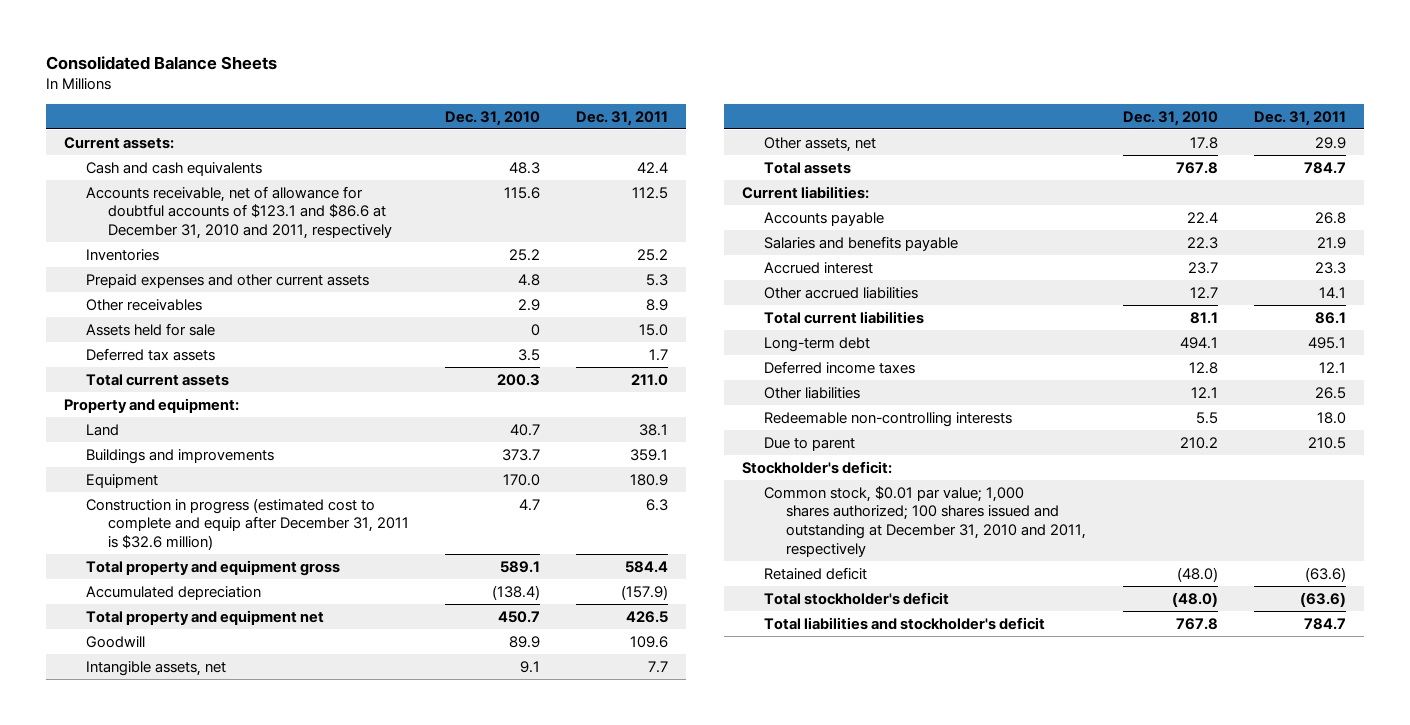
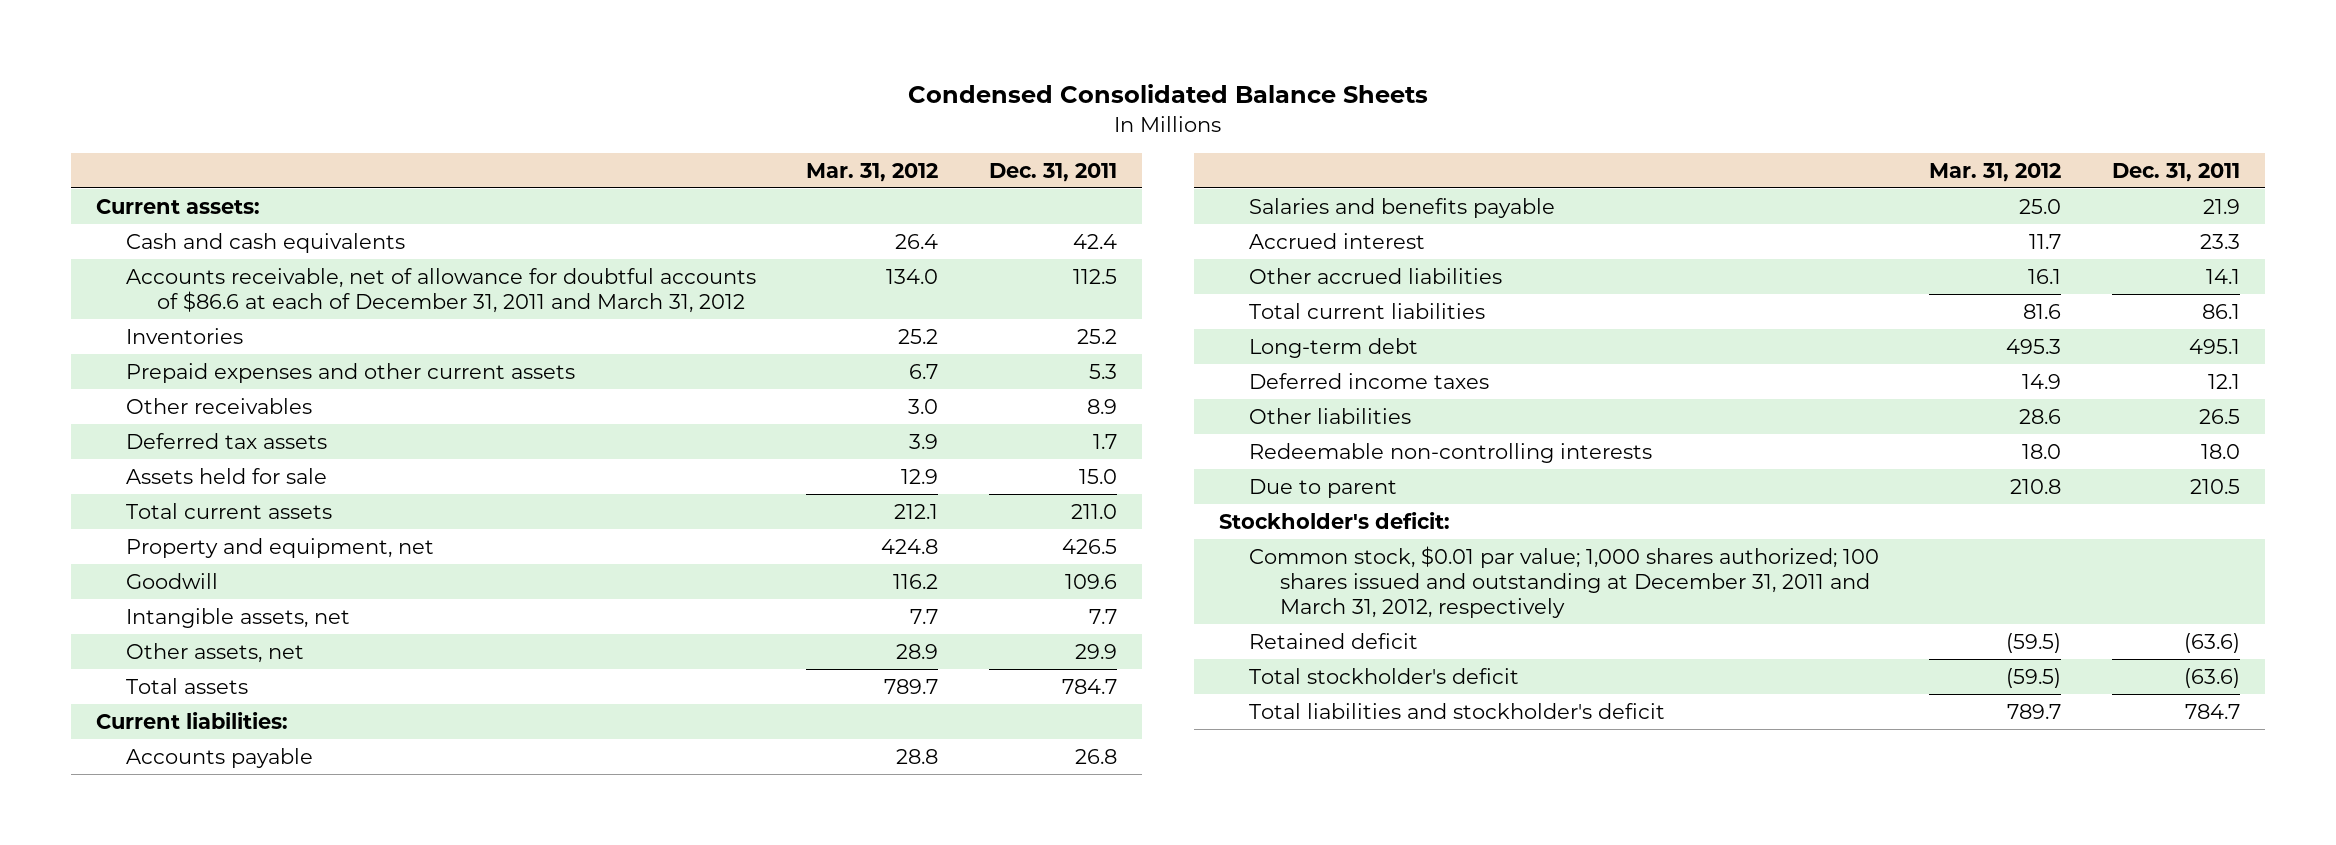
- Consolidated Balance Sheets
+ Condensed Consolidated Balance Sheets
- | Dec. 31, 2010 | Dec. 31, 2011
+ | Mar. 31, 2012 | Dec. 31, 2011
- Accounts receivable, net of allowance for doubtful accounts of $123.1 and $86.6 at December 31, 2010 and 2011, respectively | 115.6 | 112.5
+ Accounts receivable, net of allowance for doubtful accounts of $86.6 at each of December 31, 2011 and March 31, 2012 | 134.0 | 112.5
moved down: Assets held for sale | 12.9 | 15.0
- Property and equipment:
- Land | 40.7 | 38.1
- Buildings and improvements | 373.7 | 359.1
- Equipment | 170.0 | 180.9
- Construction in progress (estimated cost to complete and equip after December 31, 2011 is $32.6 million) | 4.7 | 6.3
- Total property and equipment gross | 589.1 | 584.4
- Accumulated depreciation | (138.4) | (157.9)
- Total property and equipment net | 450.7 | 426.5
+ Property and equipment, net | 424.8 | 426.5
- Common stock, $0.01 par value; 1,000 shares authorized; 100 shares issued and outstanding at December 31, 2010 and 2011, respectively
+ Common stock, $0.01 par value; 1,000 shares authorized; 100 shares issued and outstanding at December 31, 2011 and March 31, 2012, respectively

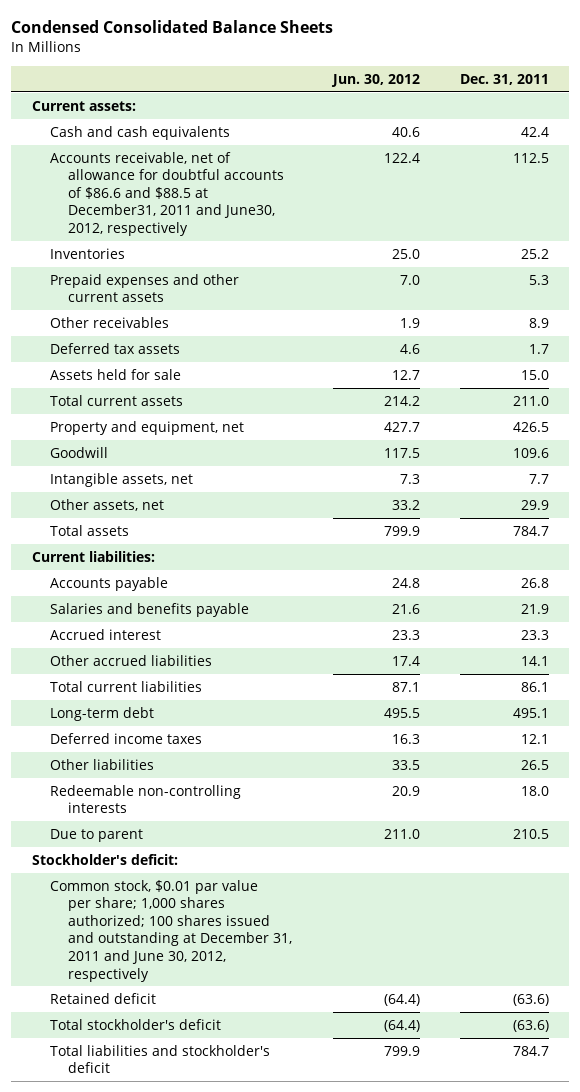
- | Mar. 31, 2012 | Dec. 31, 2011
+ | Jun. 30, 2012 | Dec. 31, 2011
- Accounts receivable, net of allowance for doubtful accounts of $86.6 at each of December 31, 2011 and March 31, 2012 | 134.0 | 112.5
+ Accounts receivable, net of allowance for doubtful accounts of $86.6 and $88.5 at December31, 2011 and June30, 2012, respectively | 122.4 | 112.5
- Common stock, $0.01 par value; 1,000 shares authorized; 100 shares issued and outstanding at December 31, 2011 and March 31, 2012, respectively
+ Common stock, $0.01 par value per share; 1,000 shares authorized; 100 shares issued and outstanding at December 31, 2011 and June 30, 2012, respectively

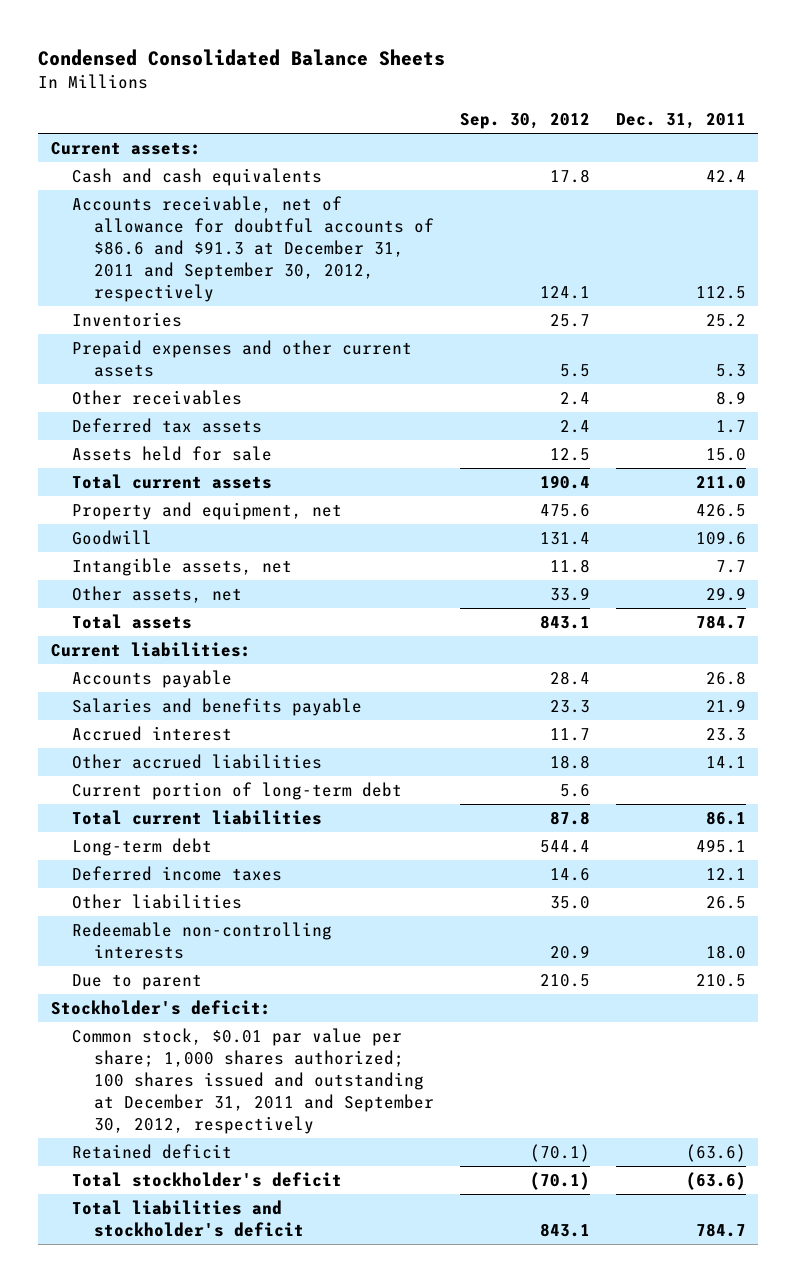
- | Jun. 30, 2012 | Dec. 31, 2011
+ | Sep. 30, 2012 | Dec. 31, 2011
- Accounts receivable, net of allowance for doubtful accounts of $86.6 and $88.5 at December31, 2011 and June30, 2012, respectively | 122.4 | 112.5
+ Accounts receivable, net of allowance for doubtful accounts of $86.6 and $91.3 at December 31, 2011 and September 30, 2012, respectively | 124.1 | 112.5
+ Current portion of long-term debt | 5.6 |
- Common stock, $0.01 par value per share; 1,000 shares authorized; 100 shares issued and outstanding at December 31, 2011 and June 30, 2012, respectively
+ Common stock, $0.01 par value per share; 1,000 shares authorized; 100 shares issued and outstanding at December 31, 2011 and September 30, 2012, respectively

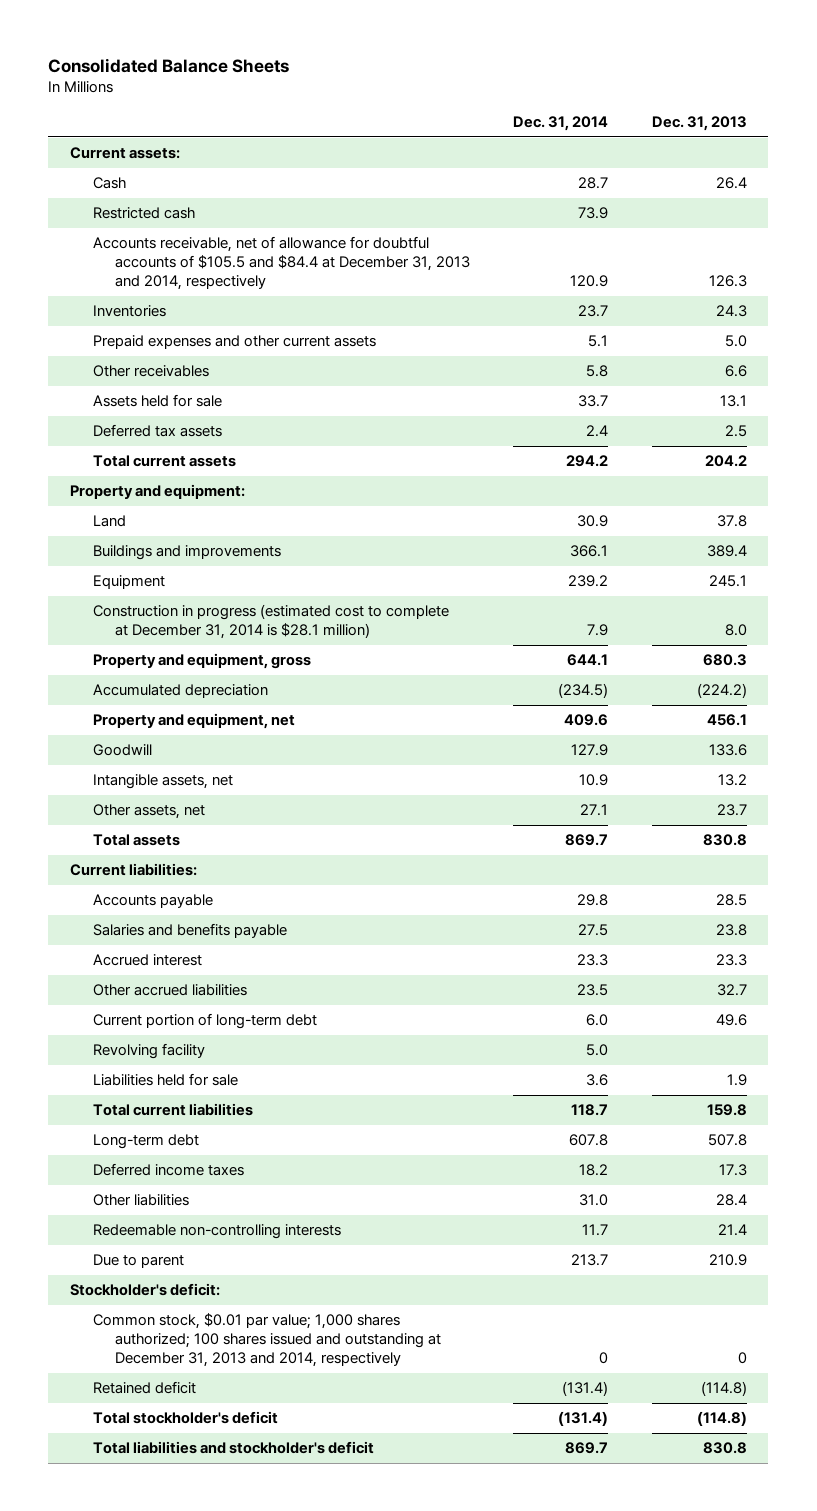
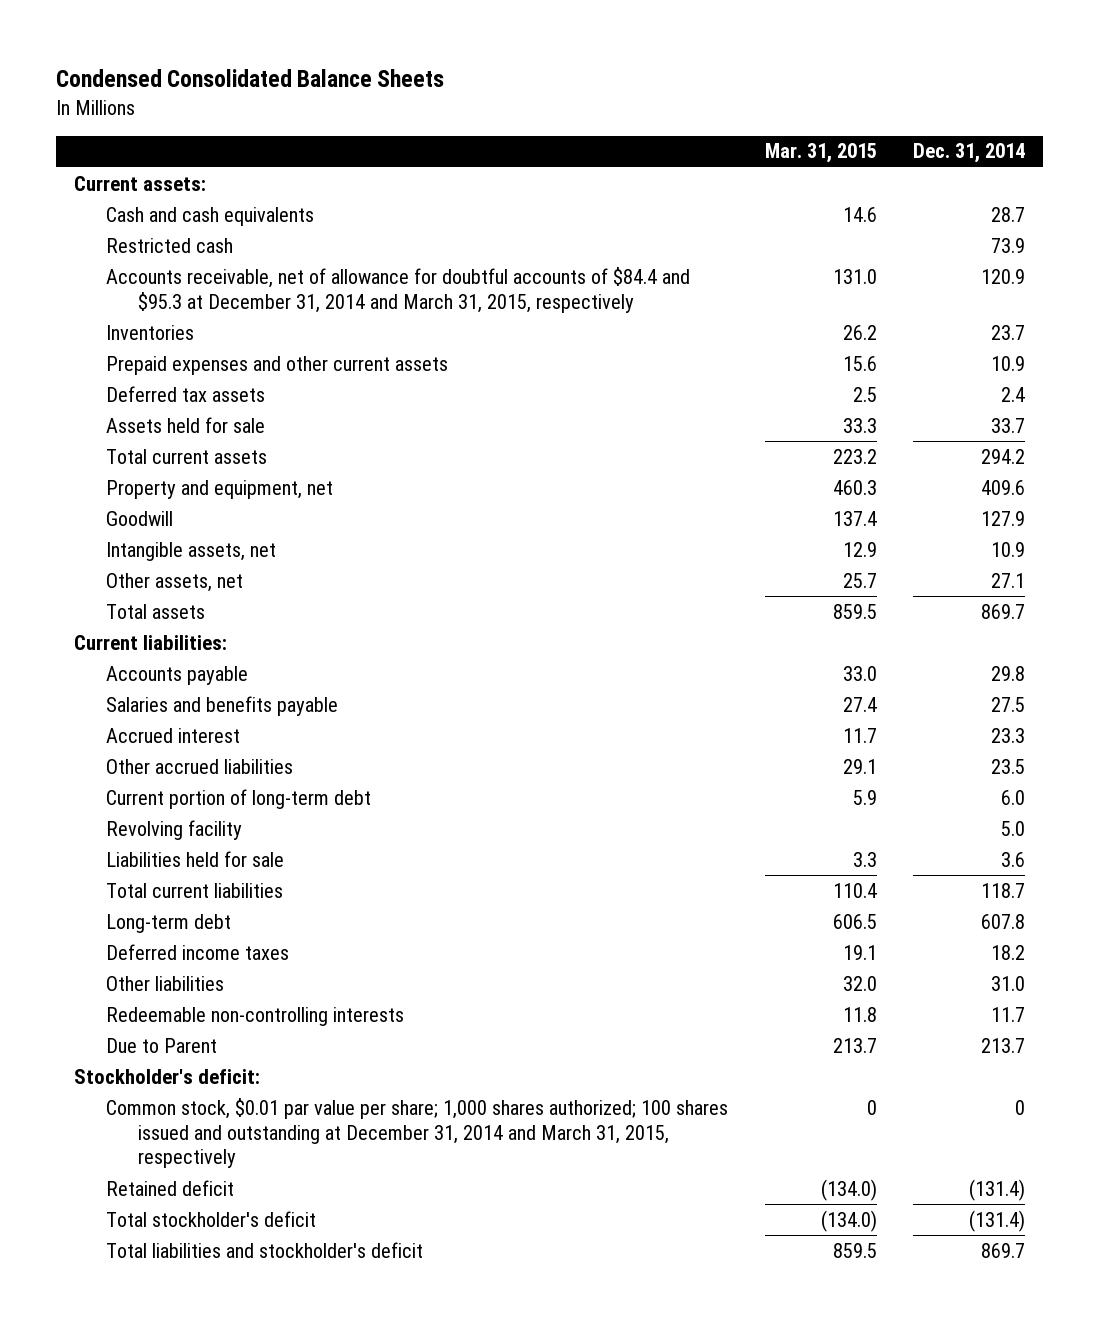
- Consolidated Balance Sheets
+ Condensed Consolidated Balance Sheets
- | Dec. 31, 2014 | Dec. 31, 2013
+ | Mar. 31, 2015 | Dec. 31, 2014
- Cash | 28.7 | 26.4
+ Cash and cash equivalents | 14.6 | 28.7
- Accounts receivable, net of allowance for doubtful accounts of $105.5 and $84.4 at December 31, 2013 and 2014, respectively | 120.9 | 126.3
+ Accounts receivable, net of allowance for doubtful accounts of $84.4 and $95.3 at December 31, 2014 and March 31, 2015, respectively | 131.0 | 120.9
- Prepaid expenses and other current assets | 5.1 | 5.0
- Other receivables | 5.8 | 6.6
+ Prepaid expenses and other current assets | 15.6 | 10.9
moved down: Assets held for sale | 33.3 | 33.7
- Property and equipment:
- Land | 30.9 | 37.8
- Buildings and improvements | 366.1 | 389.4
- Equipment | 239.2 | 245.1
- Construction in progress (estimated cost to complete at December 31, 2014 is $28.1 million) | 7.9 | 8.0
- Property and equipment, gross | 644.1 | 680.3
- Accumulated depreciation | (234.5) | (224.2)
- Due to parent | 213.7 | 210.9
+ Due to Parent | 213.7 | 213.7
- Common stock, $0.01 par value; 1,000 shares authorized; 100 shares issued and outstanding at December 31, 2013 and 2014, respectively | 0 | 0
+ Common stock, $0.01 par value per share; 1,000 shares authorized; 100 shares issued and outstanding at December 31, 2014 and March 31, 2015, respectively | 0 | 0

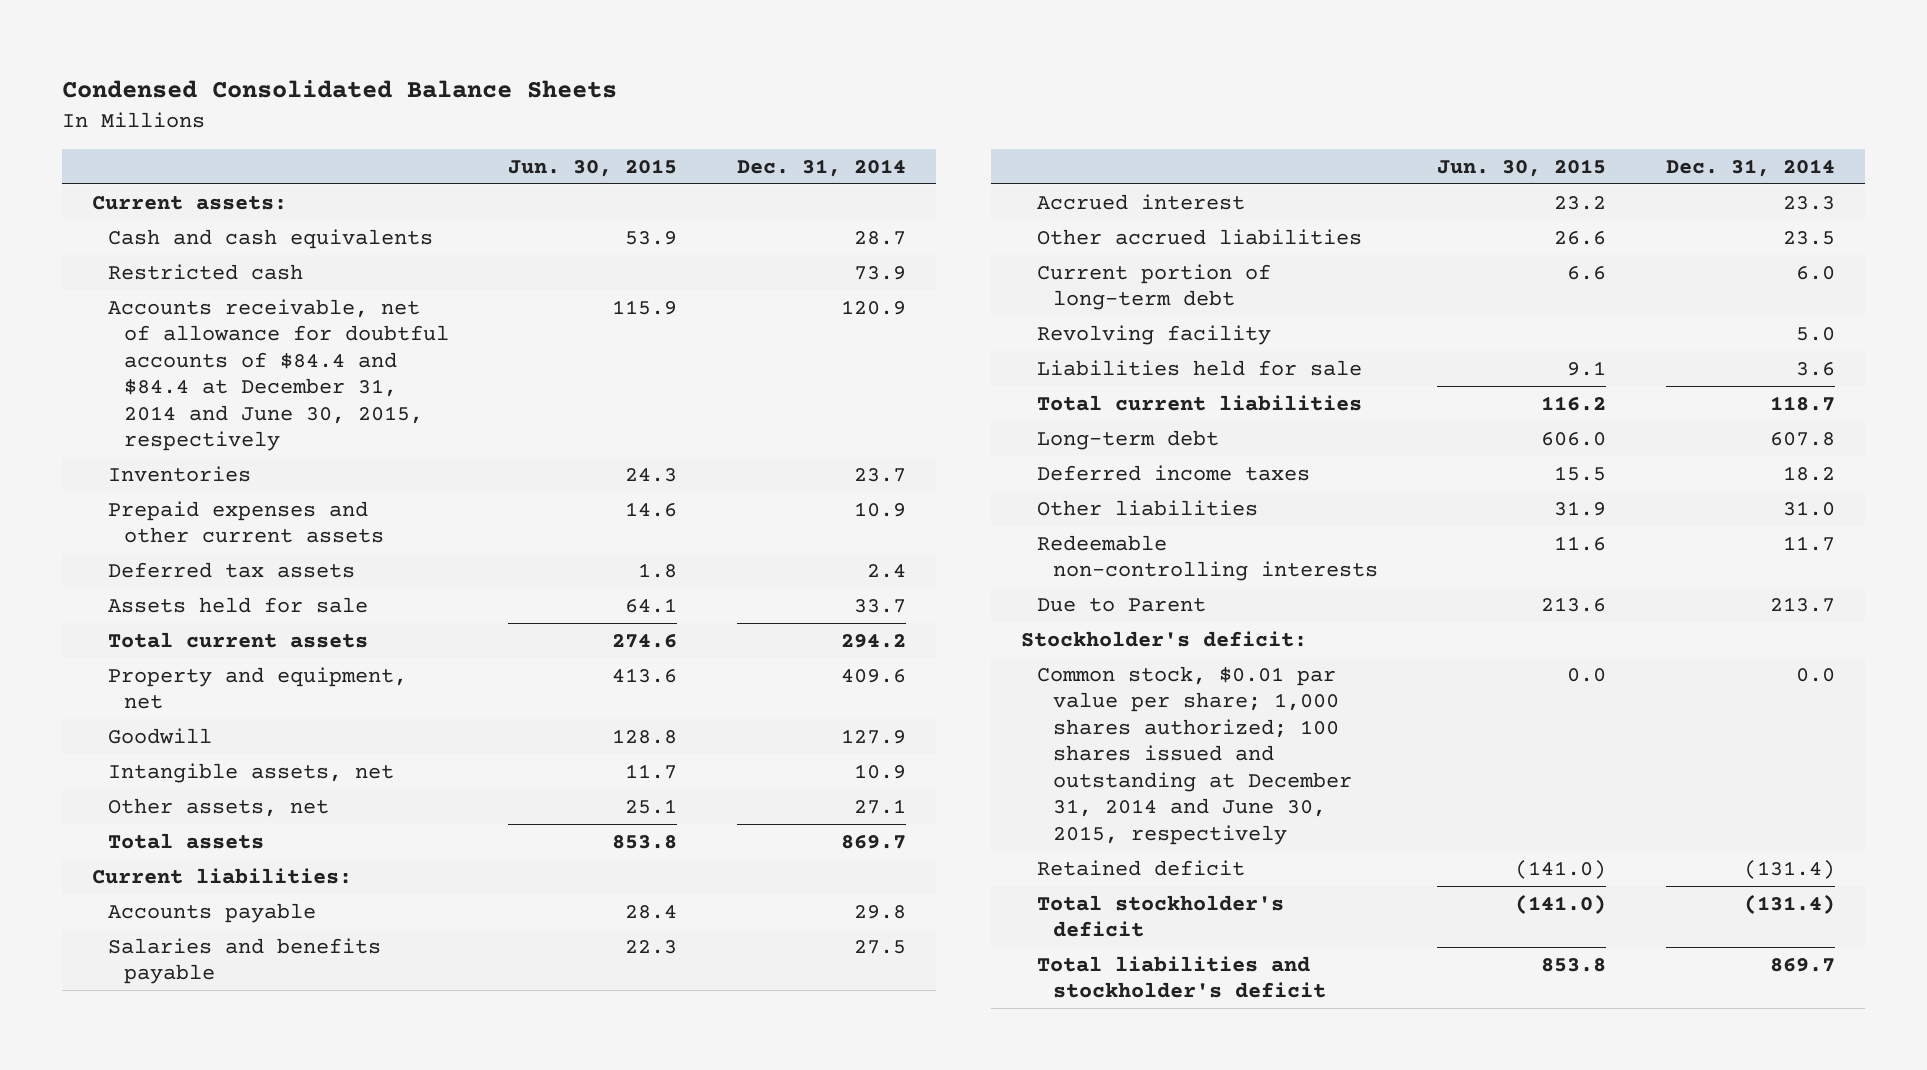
- | Mar. 31, 2015 | Dec. 31, 2014
+ | Jun. 30, 2015 | Dec. 31, 2014
- Accounts receivable, net of allowance for doubtful accounts of $84.4 and $95.3 at December 31, 2014 and March 31, 2015, respectively | 131.0 | 120.9
+ Accounts receivable, net of allowance for doubtful accounts of $84.4 and $84.4 at December 31, 2014 and June 30, 2015, respectively | 115.9 | 120.9
- Common stock, $0.01 par value per share; 1,000 shares authorized; 100 shares issued and outstanding at December 31, 2014 and March 31, 2015, respectively | 0 | 0
+ Common stock, $0.01 par value per share; 1,000 shares authorized; 100 shares issued and outstanding at December 31, 2014 and June 30, 2015, respectively | 0.0 | 0.0

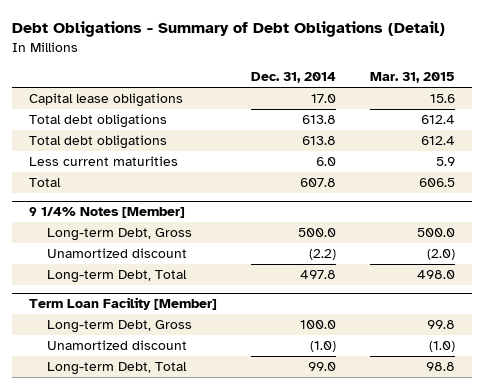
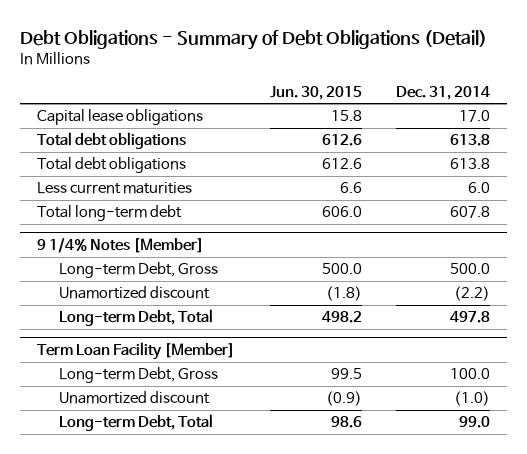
- | Dec. 31, 2014 | Mar. 31, 2015
+ | Jun. 30, 2015 | Dec. 31, 2014
- Total | 607.8 | 606.5
+ Total long-term debt | 606.0 | 607.8

